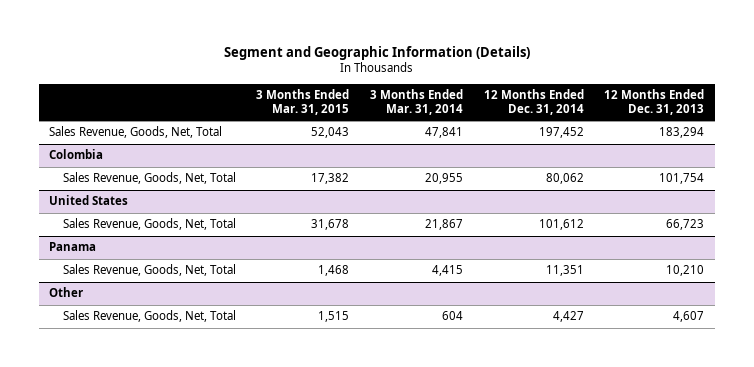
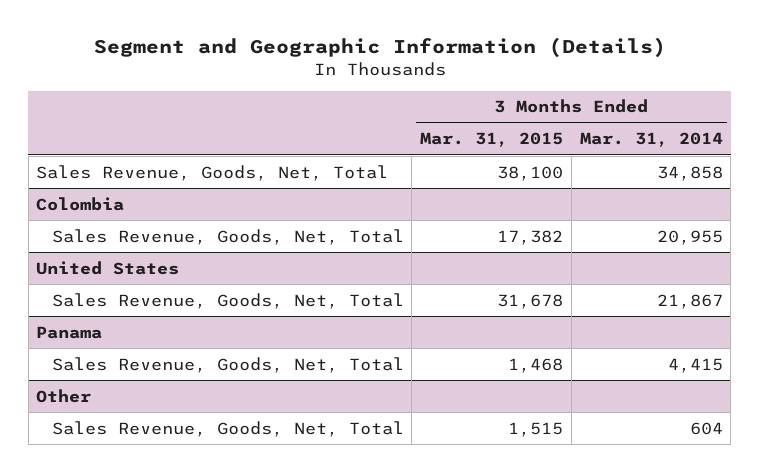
- | 3 Months Ended Mar. 31, 2015 | 3 Months Ended Mar. 31, 2014 | 12 Months Ended Dec. 31, 2014 | 12 Months Ended Dec. 31, 2013
+ | 3 Months Ended Mar. 31, 2015 | 3 Months Ended Mar. 31, 2014
- Sales Revenue, Goods, Net, Total | 52,043 | 47,841 | 197,452 | 183,294
+ Sales Revenue, Goods, Net, Total | 38,100 | 34,858

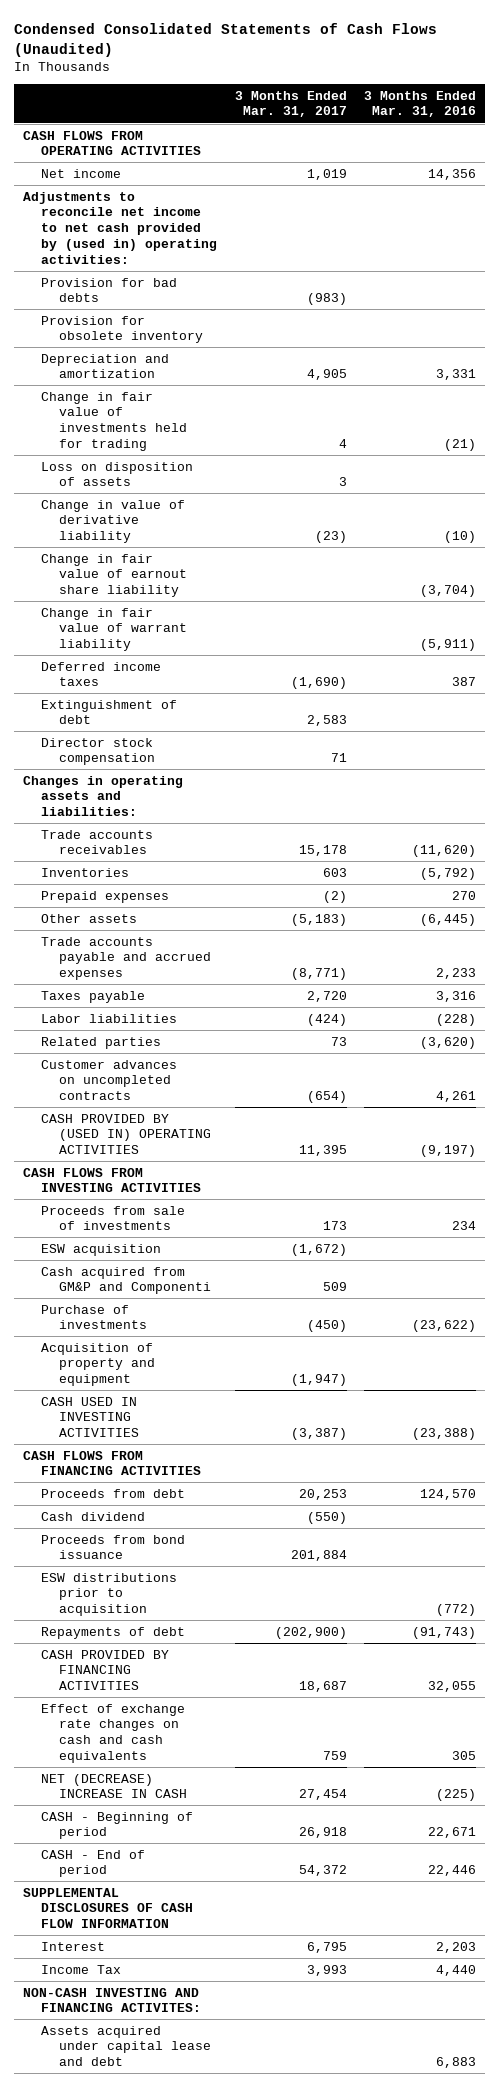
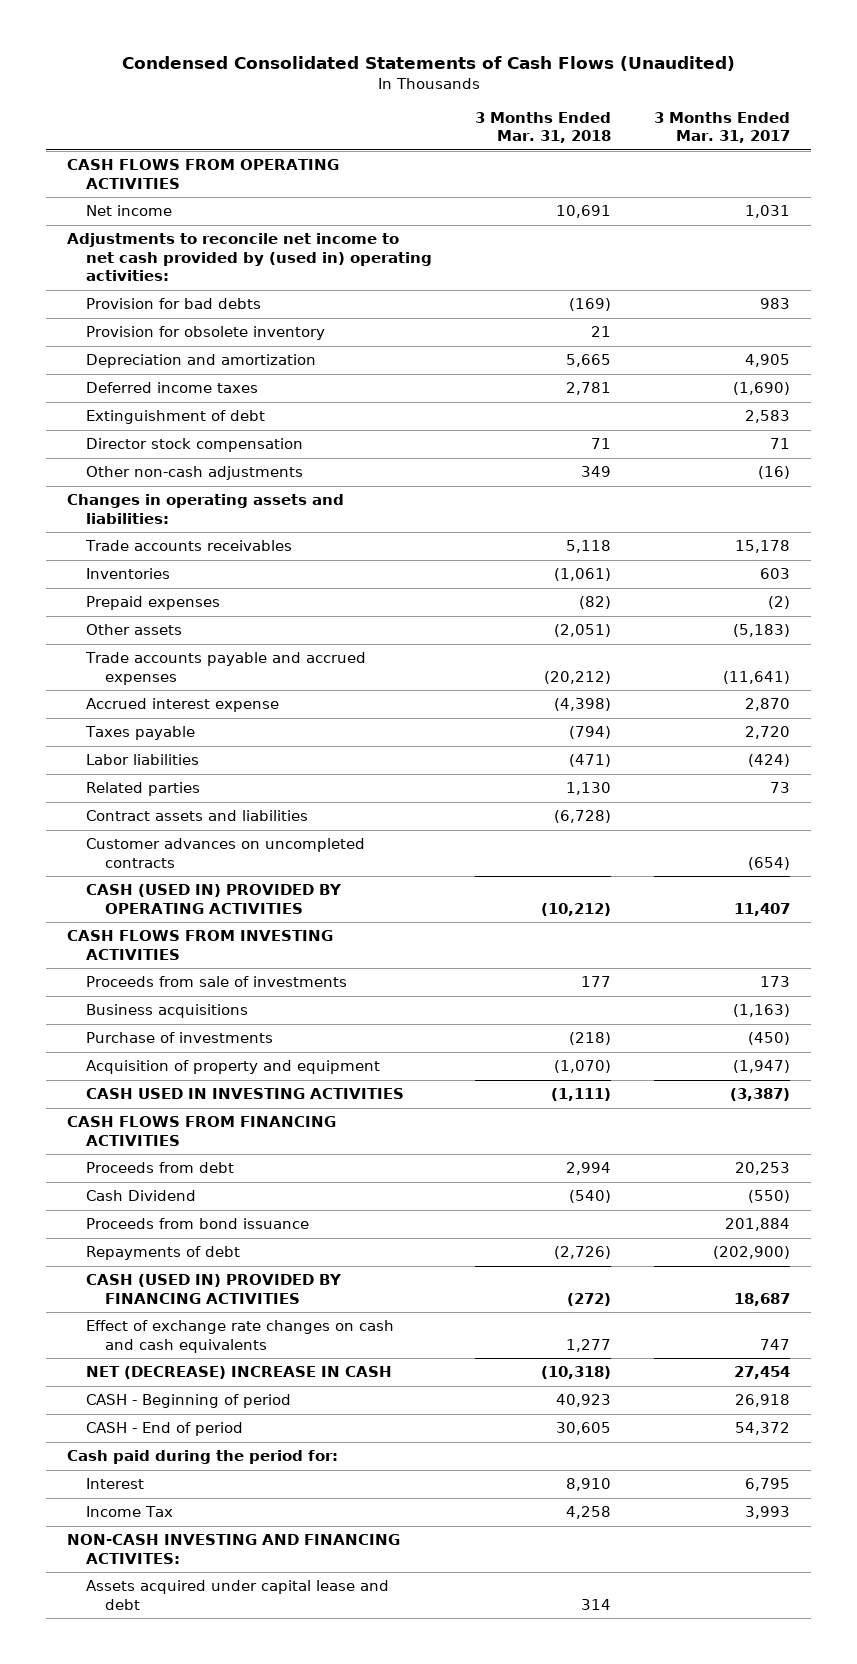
- | 3 Months Ended Mar. 31, 2017 | 3 Months Ended Mar. 31, 2016
+ | 3 Months Ended Mar. 31, 2018 | 3 Months Ended Mar. 31, 2017
- Net income | 1,019 | 14,356
+ Net income | 10,691 | 1,031
- Provision for bad debts | (983) |
+ Provision for bad debts | (169) | 983
- Change in fair value of investments held for trading | 4 | (21)
- Loss on disposition of assets | 3 |
- Change in value of derivative liability | (23) | (10)
- Change in fair value of earnout share liability | | (3,704)
- Change in fair value of warrant liability | | (5,911)
+ Other non-cash adjustments | 349 | (16)
- Trade accounts payable and accrued expenses | (8,771) | 2,233
+ Trade accounts payable and accrued expenses | (20,212) | (11,641)
+ Accrued interest expense | (4,398) | 2,870
+ Contract assets and liabilities | (6,728) |
- CASH PROVIDED BY (USED IN) OPERATING ACTIVITIES | 11,395 | (9,197)
+ CASH (USED IN) PROVIDED BY OPERATING ACTIVITIES | (10,212) | 11,407
- ESW acquisition | (1,672) |
- Cash acquired from GM&P and Componenti | 509 |
+ Business acquisitions | | (1,163)
- Cash dividend | (550) |
+ Cash Dividend | (540) | (550)
- ESW distributions prior to acquisition | | (772)
- CASH PROVIDED BY FINANCING ACTIVITIES | 18,687 | 32,055
- Effect of exchange rate changes on cash and cash equivalents | 759 | 305
+ CASH (USED IN) PROVIDED BY FINANCING ACTIVITIES | (272) | 18,687
+ Effect of exchange rate changes on cash and cash equivalents | 1,277 | 747
- SUPPLEMENTAL DISCLOSURES OF CASH FLOW INFORMATION
+ Cash paid during the period for:

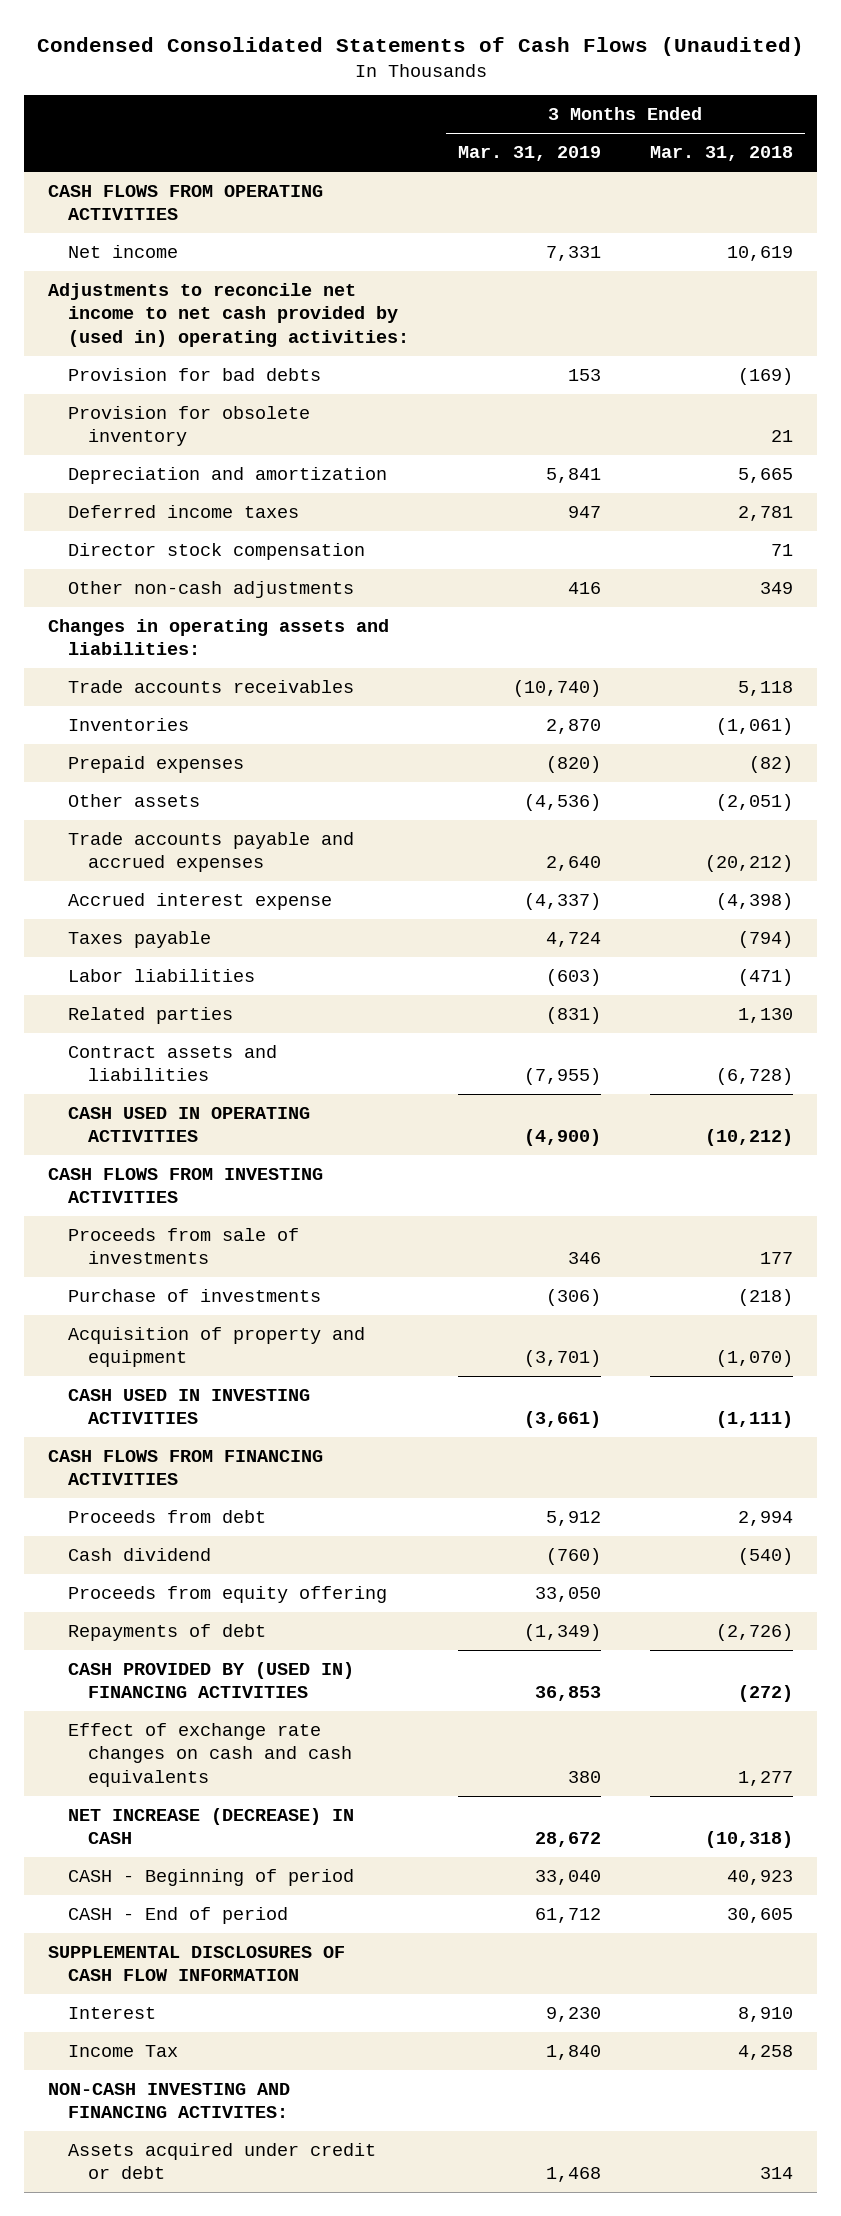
- | 3 Months Ended Mar. 31, 2018 | 3 Months Ended Mar. 31, 2017
+ | 3 Months Ended Mar. 31, 2019 | 3 Months Ended Mar. 31, 2018
- Net income | 10,691 | 1,031
+ Net income | 7,331 | 10,619
- Extinguishment of debt | | 2,583
- Customer advances on uncompleted contracts | | (654)
- CASH (USED IN) PROVIDED BY OPERATING ACTIVITIES | (10,212) | 11,407
+ CASH USED IN OPERATING ACTIVITIES | (4,900) | (10,212)
- Business acquisitions | | (1,163)
- Cash Dividend | (540) | (550)
- Proceeds from bond issuance | | 201,884
+ Cash dividend | (760) | (540)
+ Proceeds from equity offering | 33,050 |
- CASH (USED IN) PROVIDED BY FINANCING ACTIVITIES | (272) | 18,687
+ CASH PROVIDED BY (USED IN) FINANCING ACTIVITIES | 36,853 | (272)
- NET (DECREASE) INCREASE IN CASH | (10,318) | 27,454
+ NET INCREASE (DECREASE) IN CASH | 28,672 | (10,318)
- Cash paid during the period for:
+ SUPPLEMENTAL DISCLOSURES OF CASH FLOW INFORMATION
- Assets acquired under capital lease and debt | 314 |
+ Assets acquired under credit or debt | 1,468 | 314

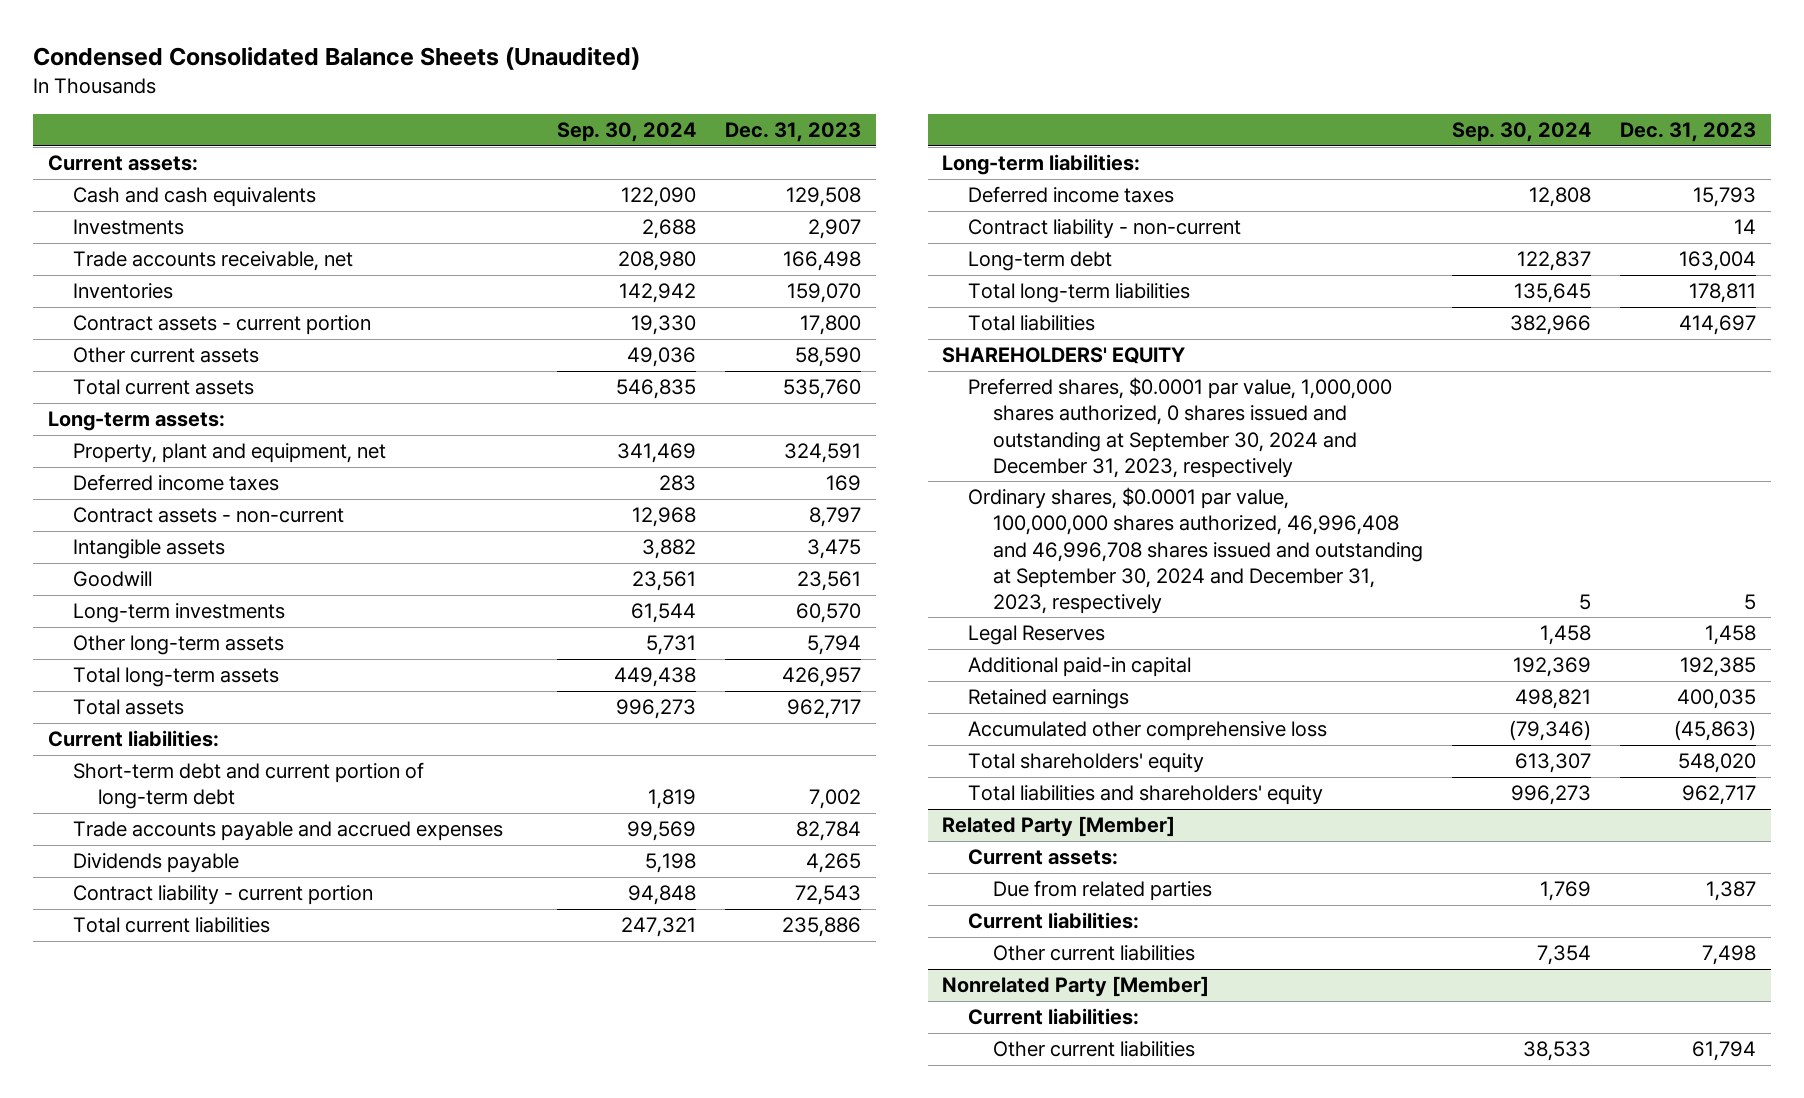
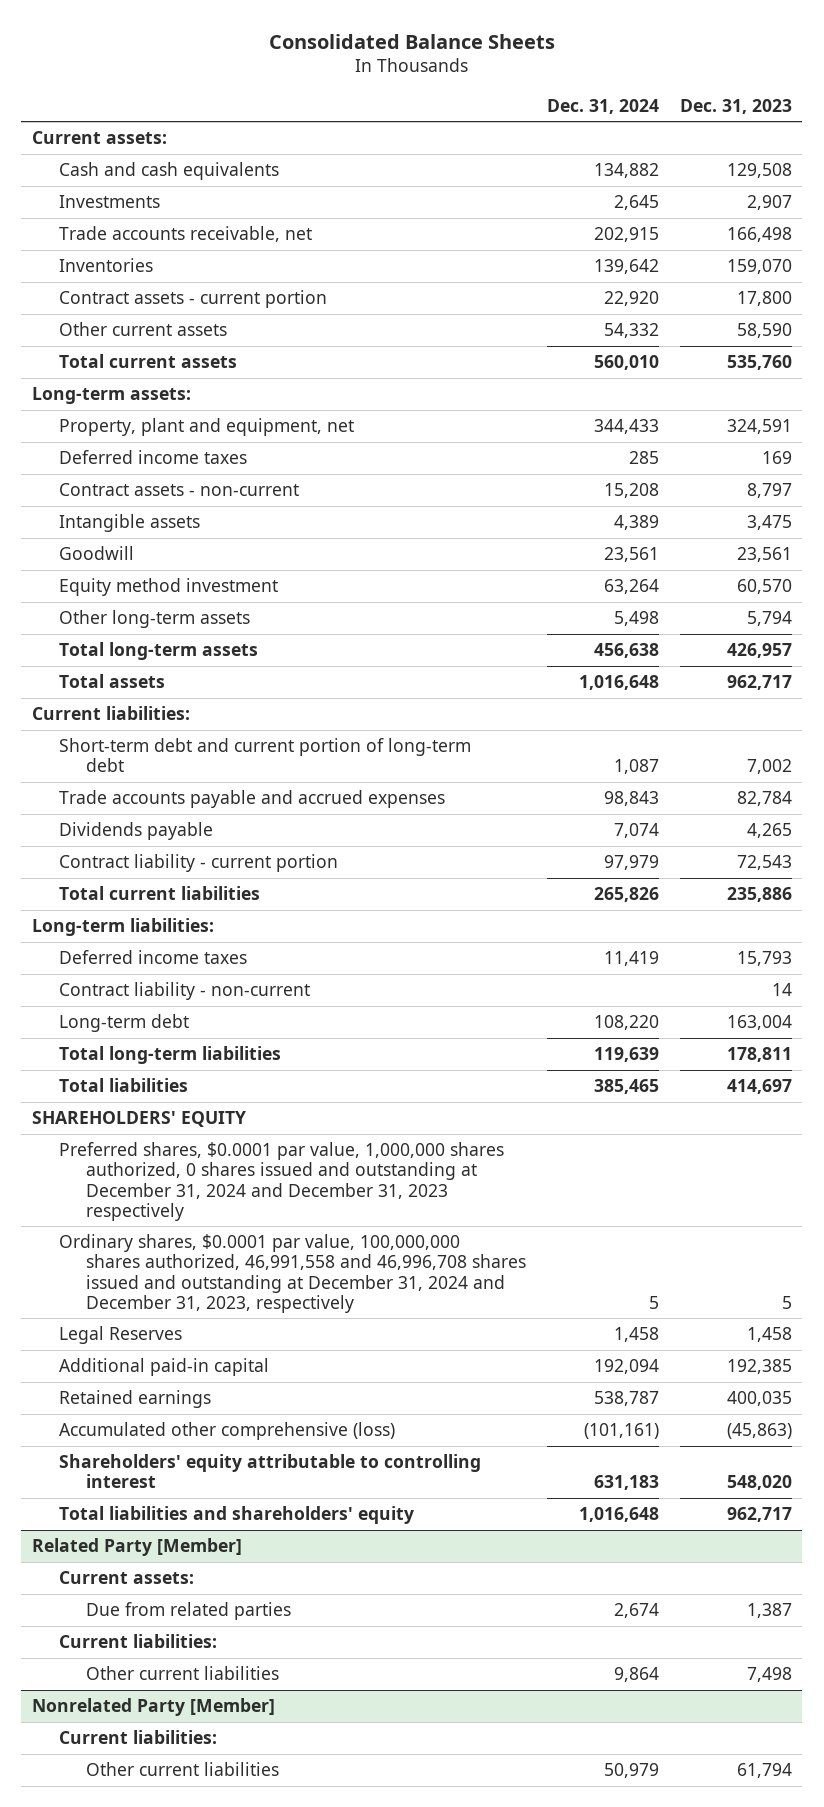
- Condensed Consolidated Balance Sheets (Unaudited)
+ Consolidated Balance Sheets
- | Sep. 30, 2024 | Dec. 31, 2023
+ | Dec. 31, 2024 | Dec. 31, 2023
- Long-term investments | 61,544 | 60,570
+ Equity method investment | 63,264 | 60,570
- Preferred shares, $0.0001 par value, 1,000,000 shares authorized, 0 shares issued and outstanding at September 30, 2024 and December 31, 2023, respectively
- Ordinary shares, $0.0001 par value, 100,000,000 shares authorized, 46,996,408 and 46,996,708 shares issued and outstanding at September 30, 2024 and December 31, 2023, respectively | 5 | 5
+ Preferred shares, $0.0001 par value, 1,000,000 shares authorized, 0 shares issued and outstanding at December 31, 2024 and December 31, 2023 respectively
+ Ordinary shares, $0.0001 par value, 100,000,000 shares authorized, 46,991,558 and 46,996,708 shares issued and outstanding at December 31, 2024 and December 31, 2023, respectively | 5 | 5
- Accumulated other comprehensive loss | (79,346) | (45,863)
- Total shareholders' equity | 613,307 | 548,020
+ Accumulated other comprehensive (loss) | (101,161) | (45,863)
+ Shareholders' equity attributable to controlling interest | 631,183 | 548,020

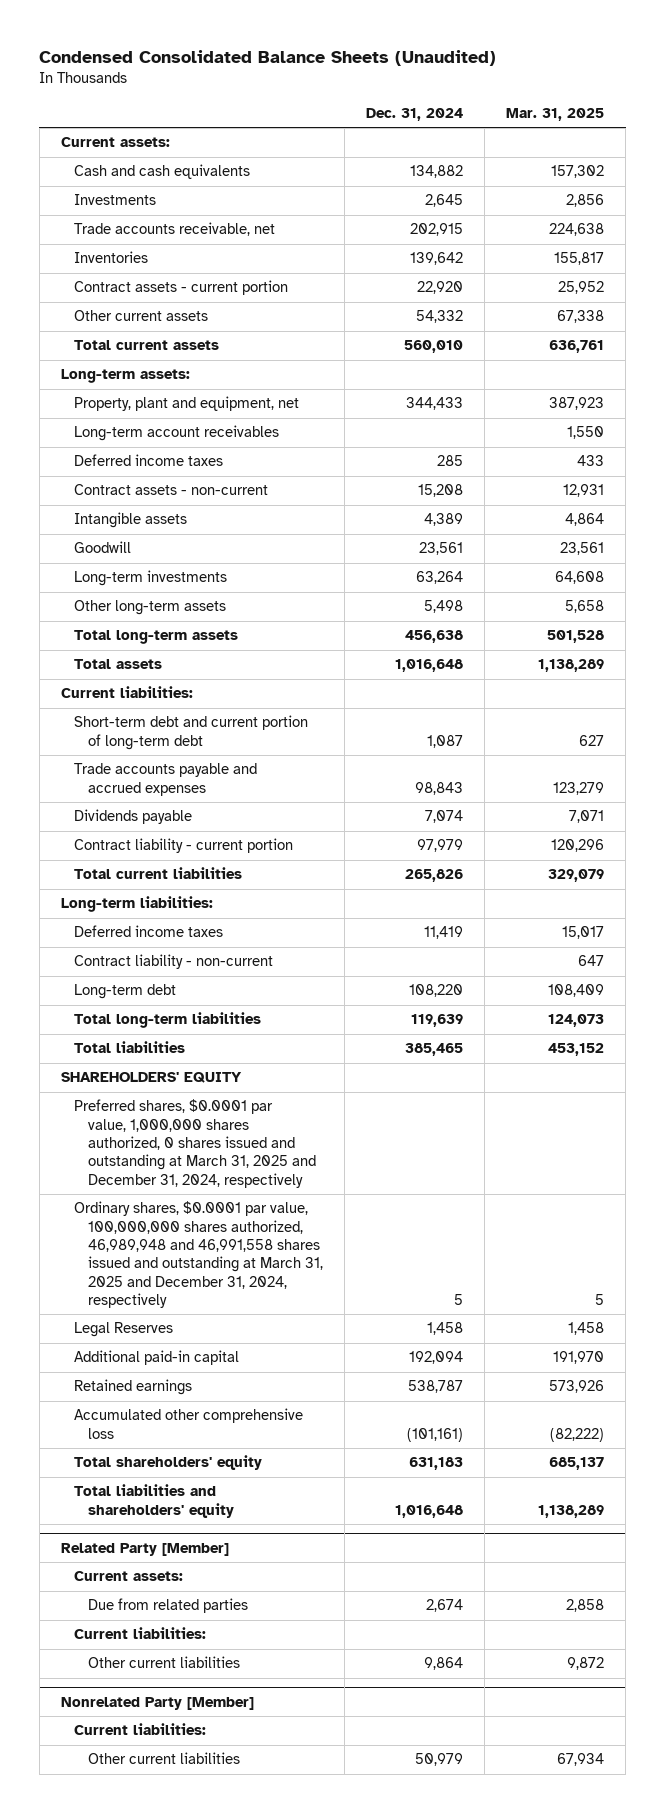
- Consolidated Balance Sheets
+ Condensed Consolidated Balance Sheets (Unaudited)
- | Dec. 31, 2024 | Dec. 31, 2023
+ | Dec. 31, 2024 | Mar. 31, 2025
+ Long-term account receivables | | 1,550
- Equity method investment | 63,264 | 60,570
+ Long-term investments | 63,264 | 64,608
- Preferred shares, $0.0001 par value, 1,000,000 shares authorized, 0 shares issued and outstanding at December 31, 2024 and December 31, 2023 respectively
- Ordinary shares, $0.0001 par value, 100,000,000 shares authorized, 46,991,558 and 46,996,708 shares issued and outstanding at December 31, 2024 and December 31, 2023, respectively | 5 | 5
+ Preferred shares, $0.0001 par value, 1,000,000 shares authorized, 0 shares issued and outstanding at March 31, 2025 and December 31, 2024, respectively
+ Ordinary shares, $0.0001 par value, 100,000,000 shares authorized, 46,989,948 and 46,991,558 shares issued and outstanding at March 31, 2025 and December 31, 2024, respectively | 5 | 5
- Accumulated other comprehensive (loss) | (101,161) | (45,863)
- Shareholders' equity attributable to controlling interest | 631,183 | 548,020
+ Accumulated other comprehensive loss | (101,161) | (82,222)
+ Total shareholders' equity | 631,183 | 685,137

